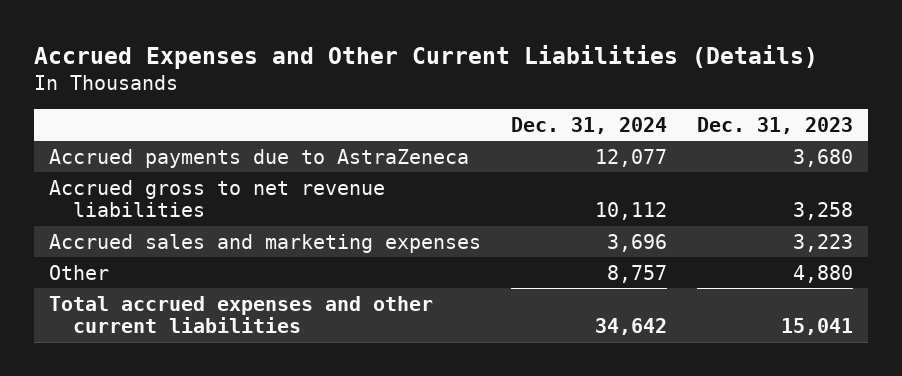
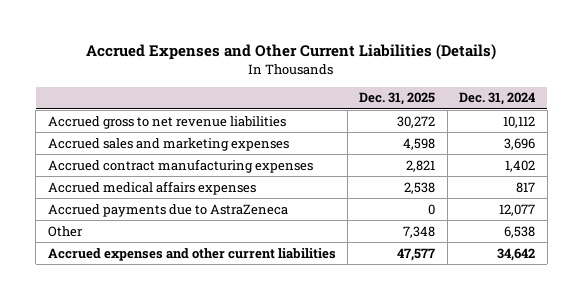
- | Dec. 31, 2024 | Dec. 31, 2023
+ | Dec. 31, 2025 | Dec. 31, 2024
- Other | 8,757 | 4,880
- Total accrued expenses and other current liabilities | 34,642 | 15,041
+ Accrued contract manufacturing expenses | 2,821 | 1,402
+ Accrued medical affairs expenses | 2,538 | 817
moved down: Accrued payments due to AstraZeneca | 0 | 12,077
+ Other | 7,348 | 6,538
+ Accrued expenses and other current liabilities | 47,577 | 34,642

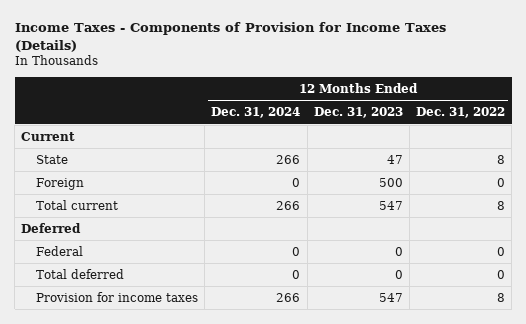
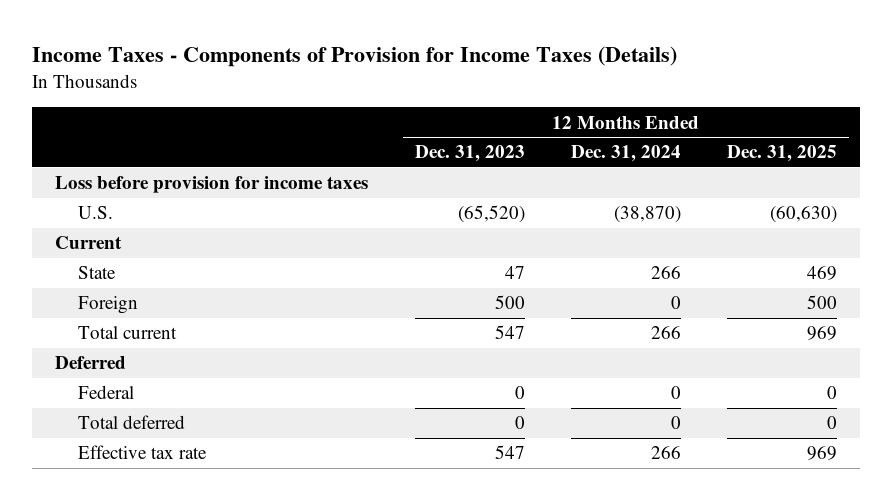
- | 12 Months Ended Dec. 31, 2024 | 12 Months Ended Dec. 31, 2023 | 12 Months Ended Dec. 31, 2022
+ | 12 Months Ended Dec. 31, 2023 | 12 Months Ended Dec. 31, 2024 | 12 Months Ended Dec. 31, 2025
+ Loss before provision for income taxes
+ U.S. | (65,520) | (38,870) | (60,630)
- Provision for income taxes | 266 | 547 | 8
+ Effective tax rate | 547 | 266 | 969

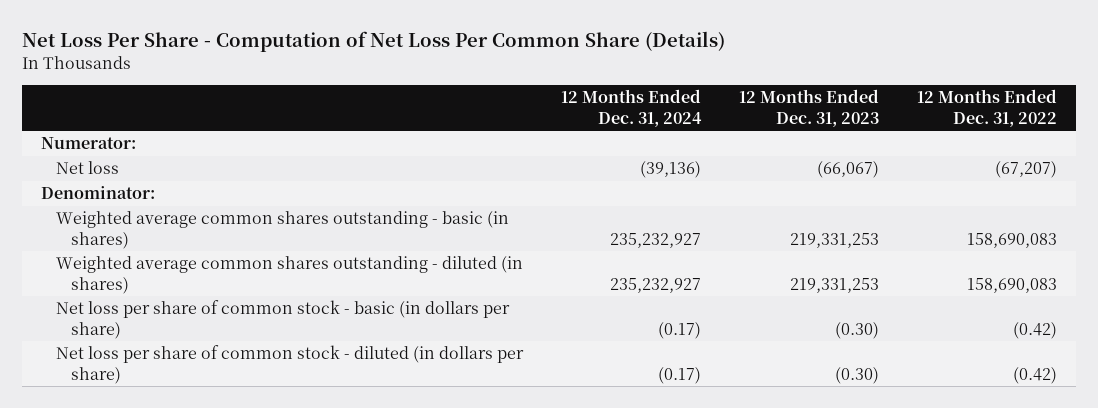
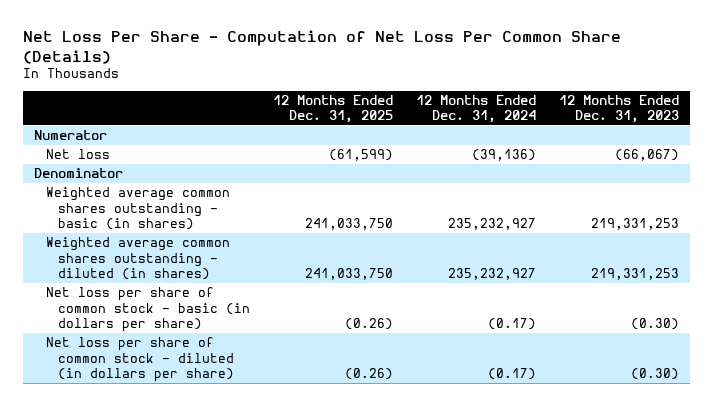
- | 12 Months Ended Dec. 31, 2024 | 12 Months Ended Dec. 31, 2023 | 12 Months Ended Dec. 31, 2022
+ | 12 Months Ended Dec. 31, 2025 | 12 Months Ended Dec. 31, 2024 | 12 Months Ended Dec. 31, 2023
- Numerator:
+ Numerator
- Denominator:
+ Denominator

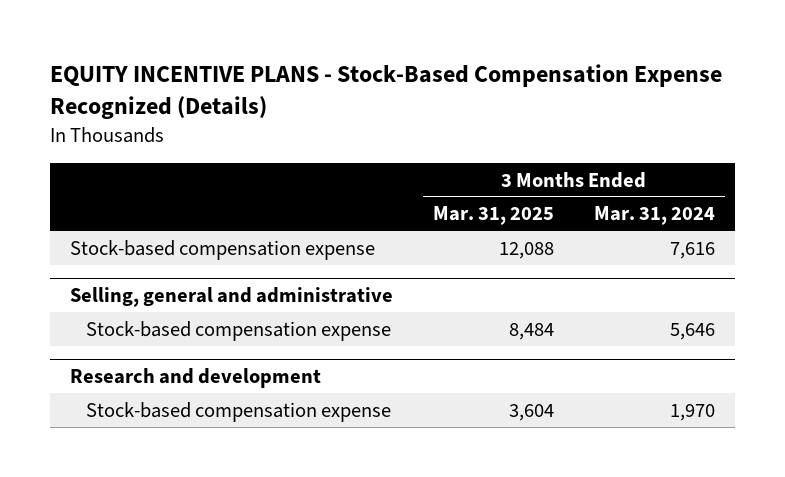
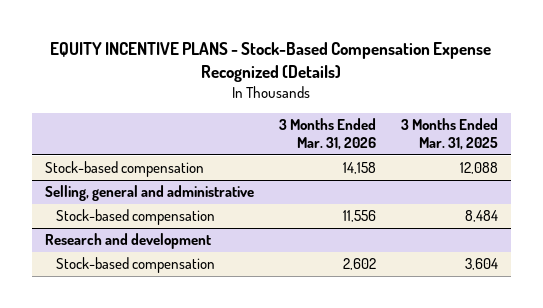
- | 3 Months Ended Mar. 31, 2025 | 3 Months Ended Mar. 31, 2024
+ | 3 Months Ended Mar. 31, 2026 | 3 Months Ended Mar. 31, 2025
- Stock-based compensation expense | 12,088 | 7,616
+ Stock-based compensation | 14,158 | 12,088
@ Selling, general and administrative
- Stock-based compensation expense | 8,484 | 5,646
+ Stock-based compensation | 11,556 | 8,484
@ Research and development
- Stock-based compensation expense | 3,604 | 1,970
+ Stock-based compensation | 2,602 | 3,604

